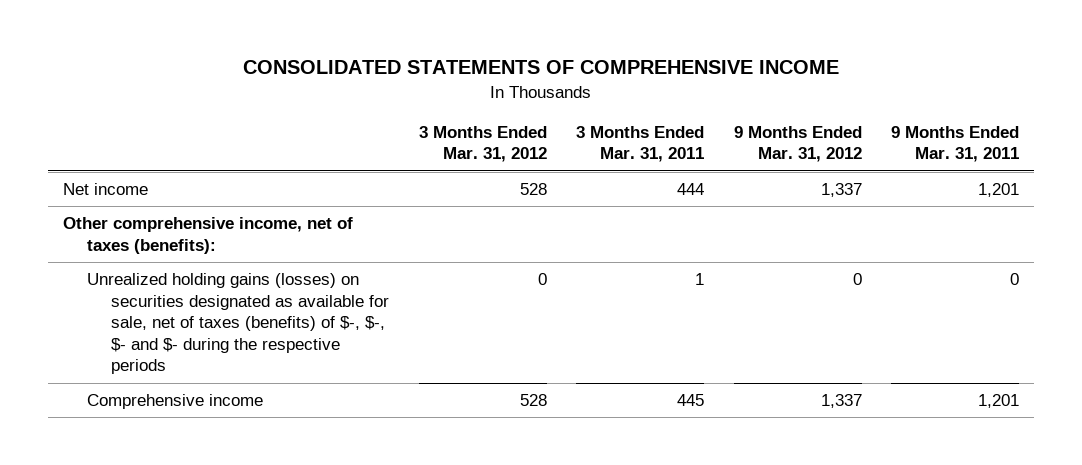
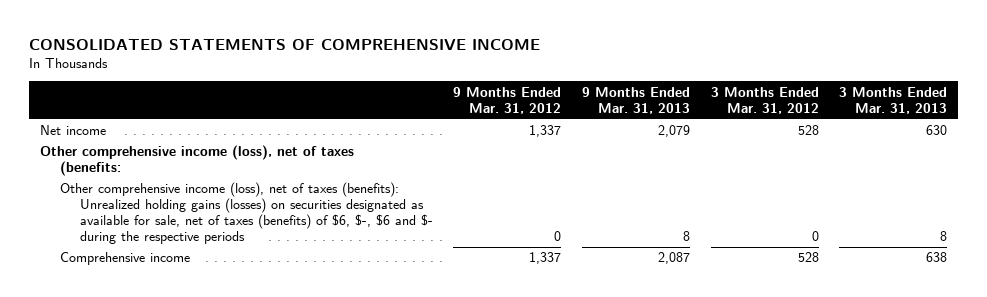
- | 3 Months Ended Mar. 31, 2012 | 3 Months Ended Mar. 31, 2011 | 9 Months Ended Mar. 31, 2012 | 9 Months Ended Mar. 31, 2011
+ | 9 Months Ended Mar. 31, 2012 | 9 Months Ended Mar. 31, 2013 | 3 Months Ended Mar. 31, 2012 | 3 Months Ended Mar. 31, 2013
- Other comprehensive income, net of taxes (benefits):
- Unrealized holding gains (losses) on securities designated as available for sale, net of taxes (benefits) of $-, $-, $- and $- during the respective periods | 0 | 1 | 0 | 0
+ Other comprehensive income (loss), net of taxes (benefits:
+ Other comprehensive income (loss), net of taxes (benefits): Unrealized holding gains (losses) on securities designated as available for sale, net of taxes (benefits) of $6, $-, $6 and $- during the respective periods | 0 | 8 | 0 | 8

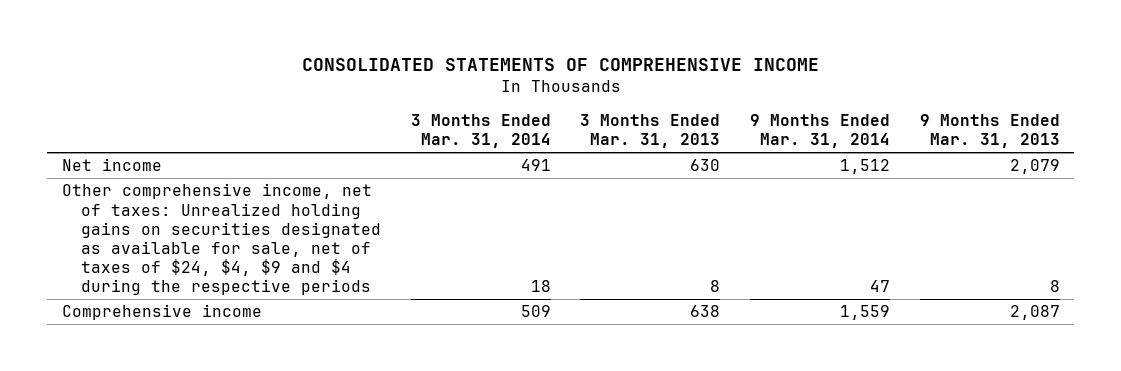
- | 9 Months Ended Mar. 31, 2012 | 9 Months Ended Mar. 31, 2013 | 3 Months Ended Mar. 31, 2012 | 3 Months Ended Mar. 31, 2013
+ | 3 Months Ended Mar. 31, 2014 | 3 Months Ended Mar. 31, 2013 | 9 Months Ended Mar. 31, 2014 | 9 Months Ended Mar. 31, 2013
- Other comprehensive income (loss), net of taxes (benefits:
- Other comprehensive income (loss), net of taxes (benefits): Unrealized holding gains (losses) on securities designated as available for sale, net of taxes (benefits) of $6, $-, $6 and $- during the respective periods | 0 | 8 | 0 | 8
+ Other comprehensive income, net of taxes: Unrealized holding gains on securities designated as available for sale, net of taxes of $24, $4, $9 and $4 during the respective periods | 18 | 8 | 47 | 8

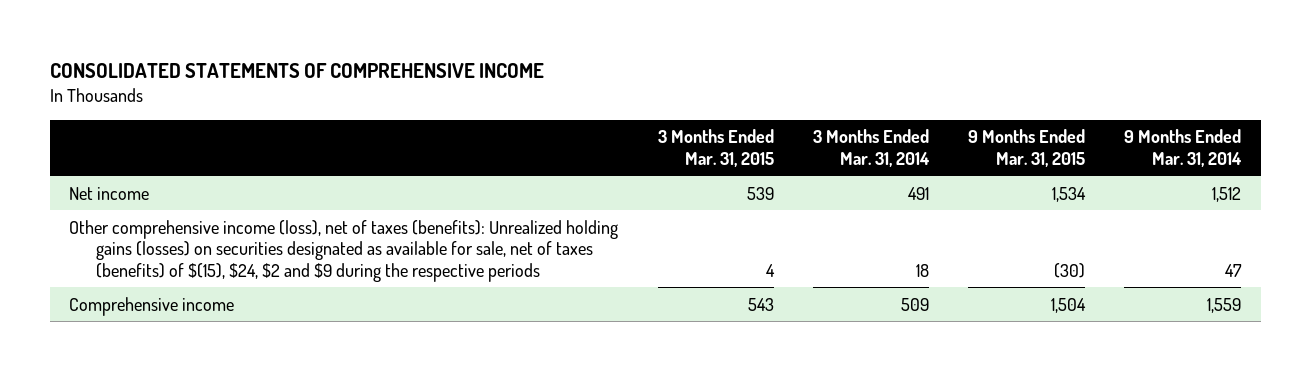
- | 3 Months Ended Mar. 31, 2014 | 3 Months Ended Mar. 31, 2013 | 9 Months Ended Mar. 31, 2014 | 9 Months Ended Mar. 31, 2013
+ | 3 Months Ended Mar. 31, 2015 | 3 Months Ended Mar. 31, 2014 | 9 Months Ended Mar. 31, 2015 | 9 Months Ended Mar. 31, 2014
- Other comprehensive income, net of taxes: Unrealized holding gains on securities designated as available for sale, net of taxes of $24, $4, $9 and $4 during the respective periods | 18 | 8 | 47 | 8
+ Other comprehensive income (loss), net of taxes (benefits): Unrealized holding gains (losses) on securities designated as available for sale, net of taxes (benefits) of $(15), $24, $2 and $9 during the respective periods | 4 | 18 | (30) | 47

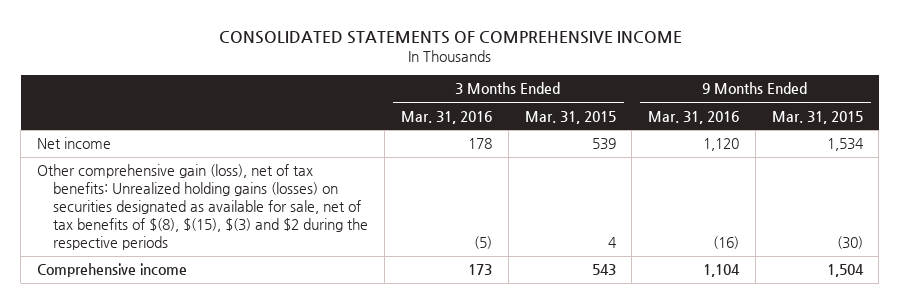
- | 3 Months Ended Mar. 31, 2015 | 3 Months Ended Mar. 31, 2014 | 9 Months Ended Mar. 31, 2015 | 9 Months Ended Mar. 31, 2014
+ | 3 Months Ended Mar. 31, 2016 | 3 Months Ended Mar. 31, 2015 | 9 Months Ended Mar. 31, 2016 | 9 Months Ended Mar. 31, 2015
- Other comprehensive income (loss), net of taxes (benefits): Unrealized holding gains (losses) on securities designated as available for sale, net of taxes (benefits) of $(15), $24, $2 and $9 during the respective periods | 4 | 18 | (30) | 47
+ Other comprehensive gain (loss), net of tax benefits: Unrealized holding gains (losses) on securities designated as available for sale, net of tax benefits of $(8), $(15), $(3) and $2 during the respective periods | (5) | 4 | (16) | (30)

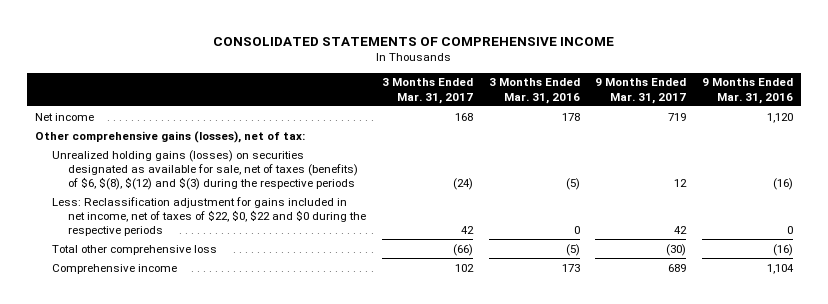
- | 3 Months Ended Mar. 31, 2016 | 3 Months Ended Mar. 31, 2015 | 9 Months Ended Mar. 31, 2016 | 9 Months Ended Mar. 31, 2015
+ | 3 Months Ended Mar. 31, 2017 | 3 Months Ended Mar. 31, 2016 | 9 Months Ended Mar. 31, 2017 | 9 Months Ended Mar. 31, 2016
- Other comprehensive gain (loss), net of tax benefits: Unrealized holding gains (losses) on securities designated as available for sale, net of tax benefits of $(8), $(15), $(3) and $2 during the respective periods | (5) | 4 | (16) | (30)
+ Other comprehensive gains (losses), net of tax:
+ Unrealized holding gains (losses) on securities designated as available for sale, net of taxes (benefits) of $6, $(8), $(12) and $(3) during the respective periods | (24) | (5) | 12 | (16)
+ Less: Reclassification adjustment for gains included in net income, net of taxes of $22, $0, $22 and $0 during the respective periods | 42 | 0 | 42 | 0
+ Total other comprehensive loss | (66) | (5) | (30) | (16)

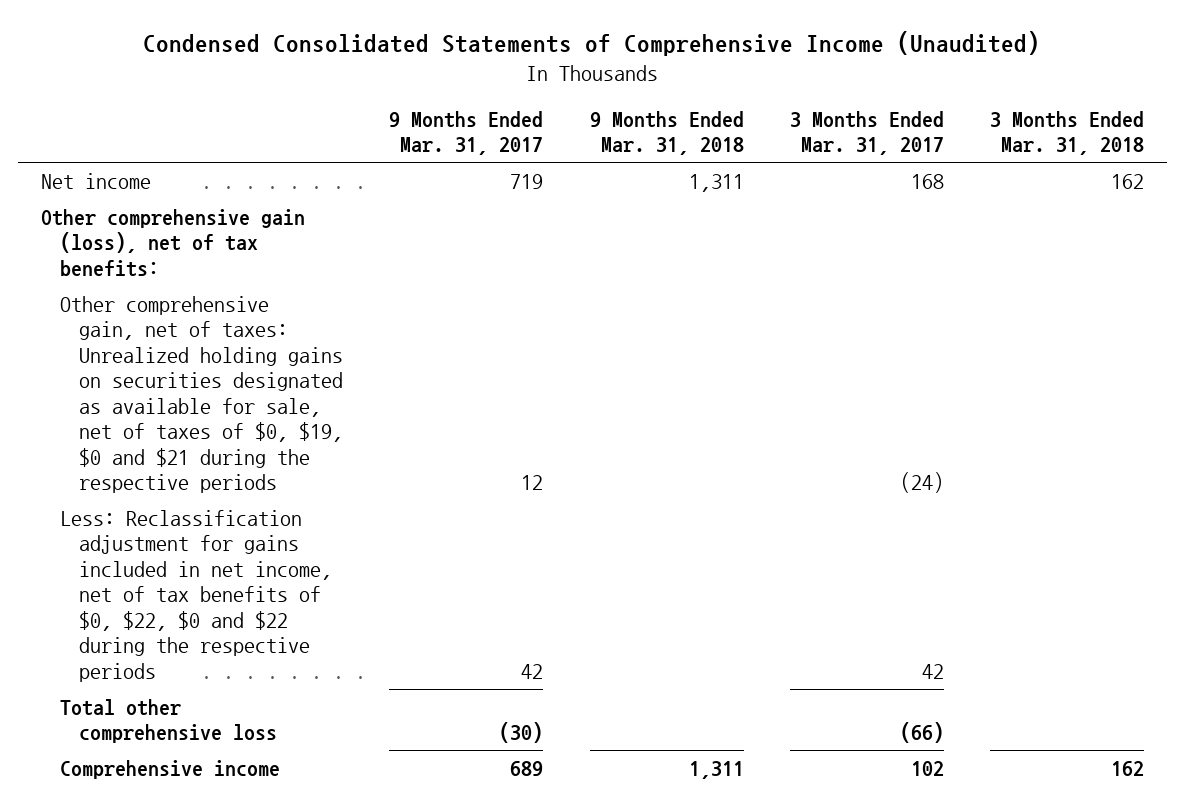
- CONSOLIDATED STATEMENTS OF COMPREHENSIVE INCOME
+ Condensed Consolidated Statements of Comprehensive Income (Unaudited)
- | 3 Months Ended Mar. 31, 2017 | 3 Months Ended Mar. 31, 2016 | 9 Months Ended Mar. 31, 2017 | 9 Months Ended Mar. 31, 2016
+ | 9 Months Ended Mar. 31, 2017 | 9 Months Ended Mar. 31, 2018 | 3 Months Ended Mar. 31, 2017 | 3 Months Ended Mar. 31, 2018
- Other comprehensive gains (losses), net of tax:
- Unrealized holding gains (losses) on securities designated as available for sale, net of taxes (benefits) of $6, $(8), $(12) and $(3) during the respective periods | (24) | (5) | 12 | (16)
- Less: Reclassification adjustment for gains included in net income, net of taxes of $22, $0, $22 and $0 during the respective periods | 42 | 0 | 42 | 0
+ Other comprehensive gain (loss), net of tax benefits:
+ Other comprehensive gain, net of taxes: Unrealized holding gains on securities designated as available for sale, net of taxes of $0, $19, $0 and $21 during the respective periods | 12 | | (24) |
+ Less: Reclassification adjustment for gains included in net income, net of tax benefits of $0, $22, $0 and $22 during the respective periods | 42 | | 42 |

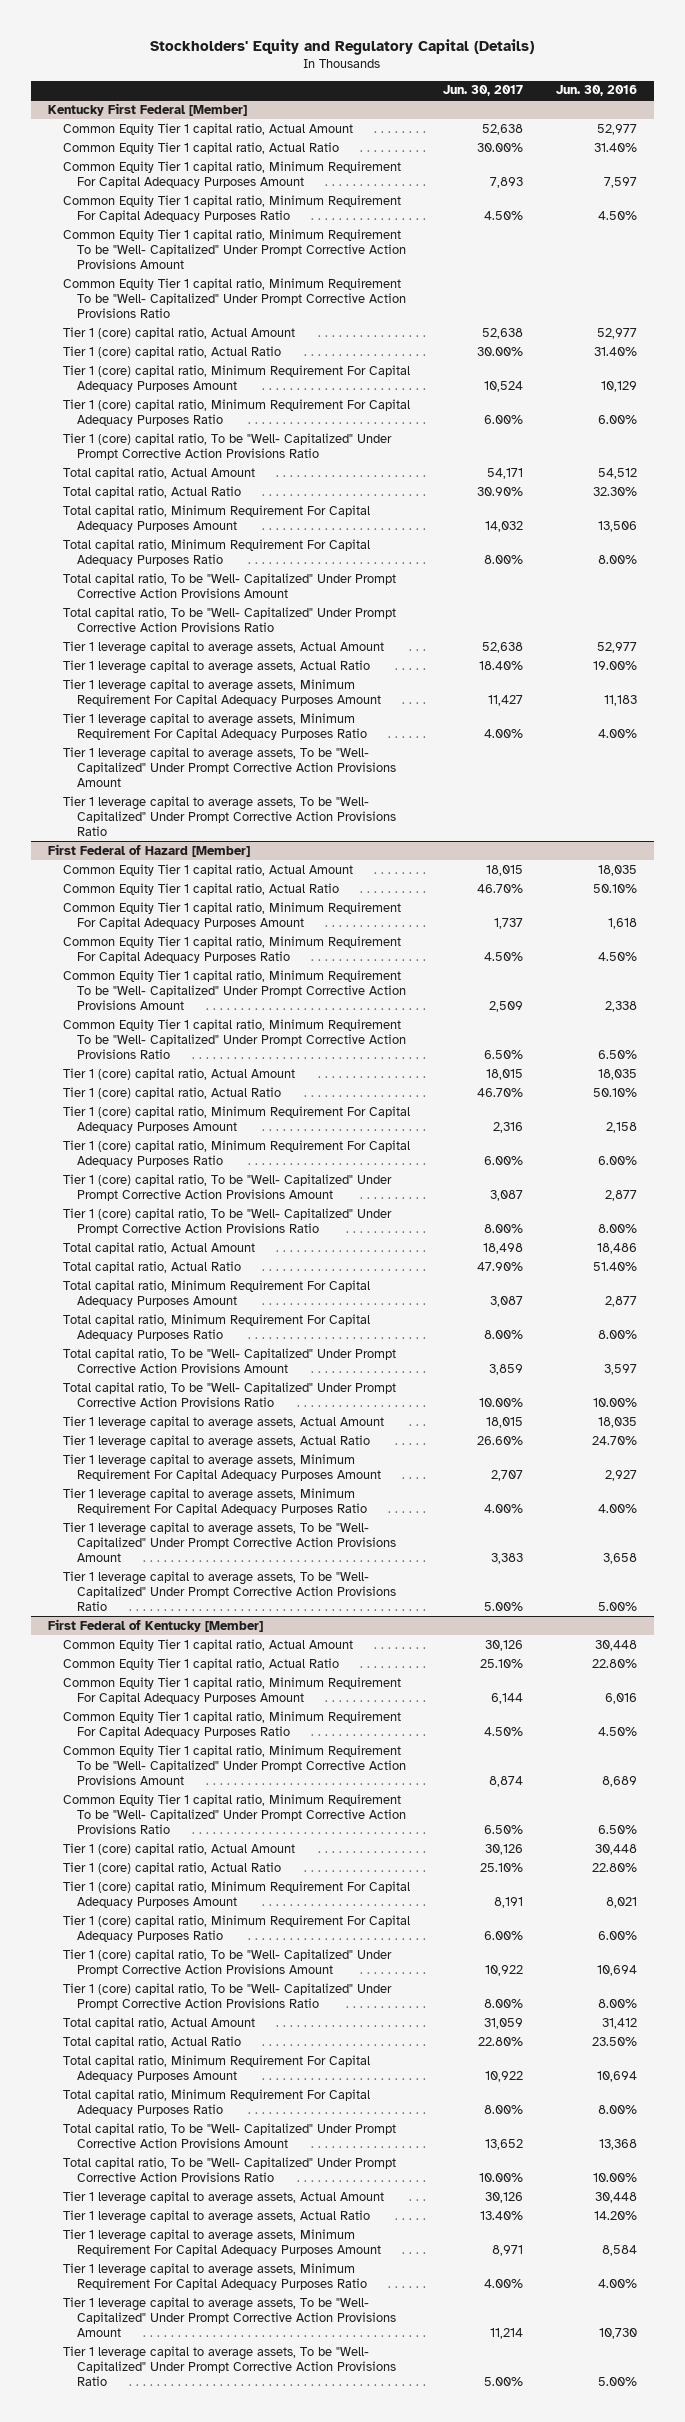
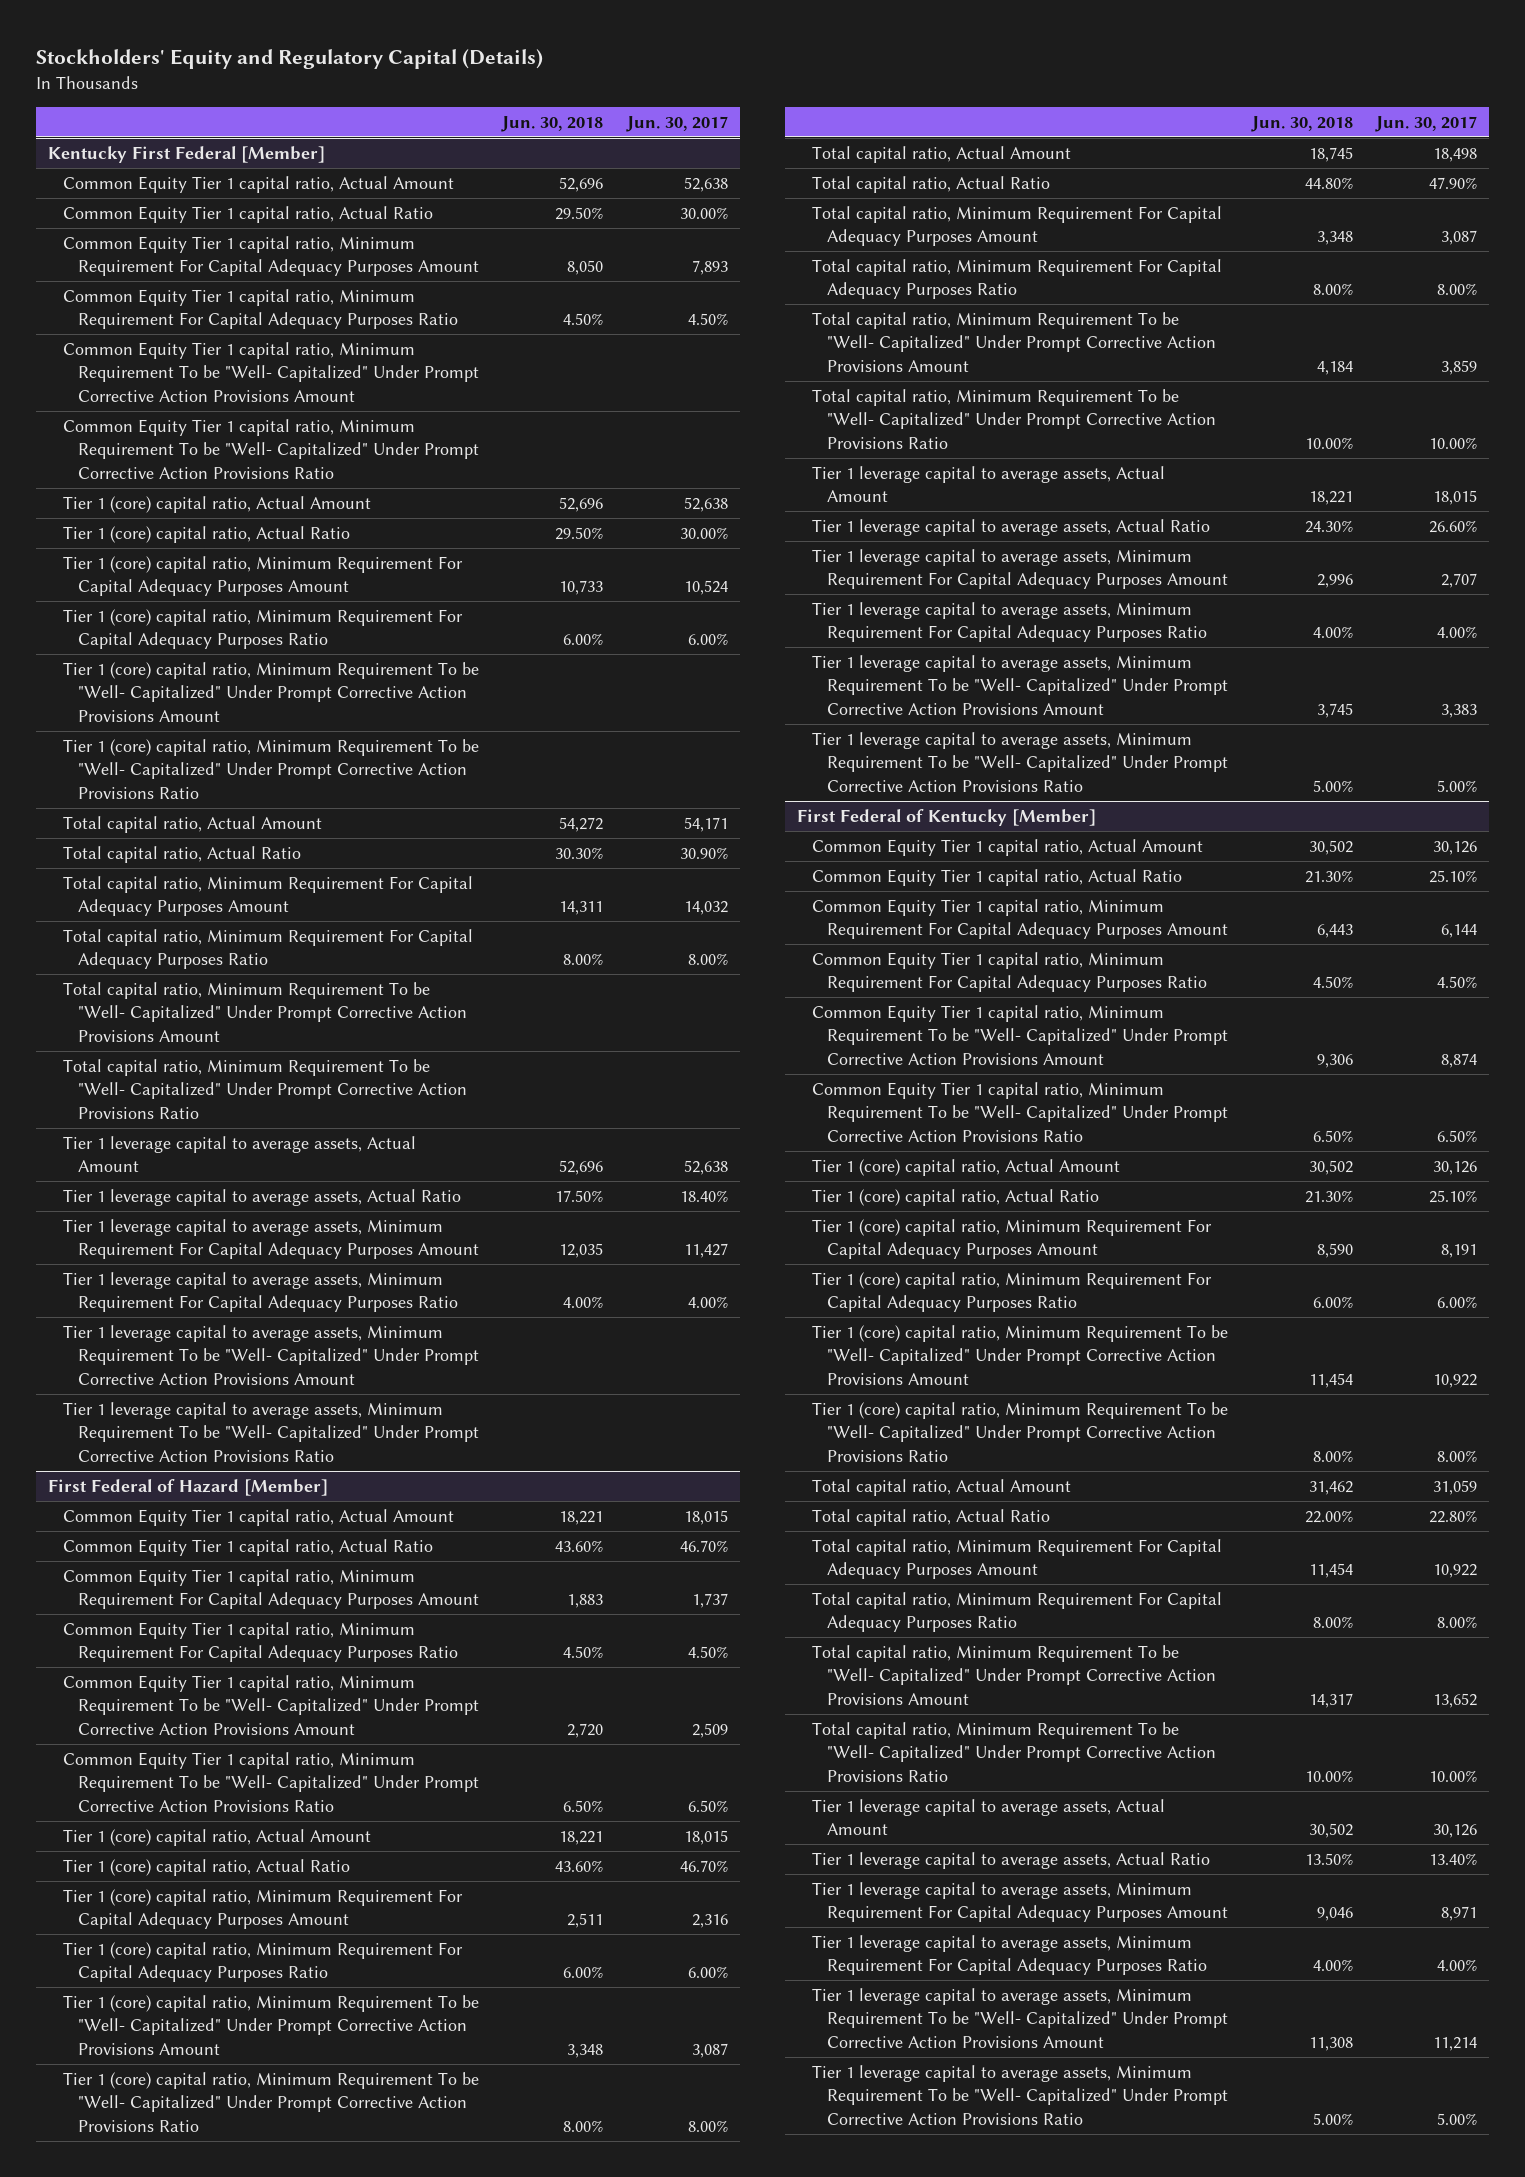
- | Jun. 30, 2017 | Jun. 30, 2016
+ | Jun. 30, 2018 | Jun. 30, 2017
@ Kentucky First Federal [Member]
- Tier 1 (core) capital ratio, To be "Well- Capitalized" Under Prompt Corrective Action Provisions Ratio
+ Tier 1 (core) capital ratio, Minimum Requirement To be "Well- Capitalized" Under Prompt Corrective Action Provisions Amount
+ Tier 1 (core) capital ratio, Minimum Requirement To be "Well- Capitalized" Under Prompt Corrective Action Provisions Ratio
- Total capital ratio, To be "Well- Capitalized" Under Prompt Corrective Action Provisions Amount
- Total capital ratio, To be "Well- Capitalized" Under Prompt Corrective Action Provisions Ratio
+ Total capital ratio, Minimum Requirement To be "Well- Capitalized" Under Prompt Corrective Action Provisions Amount
+ Total capital ratio, Minimum Requirement To be "Well- Capitalized" Under Prompt Corrective Action Provisions Ratio
- Tier 1 leverage capital to average assets, To be "Well- Capitalized" Under Prompt Corrective Action Provisions Amount
- Tier 1 leverage capital to average assets, To be "Well- Capitalized" Under Prompt Corrective Action Provisions Ratio
+ Tier 1 leverage capital to average assets, Minimum Requirement To be "Well- Capitalized" Under Prompt Corrective Action Provisions Amount
+ Tier 1 leverage capital to average assets, Minimum Requirement To be "Well- Capitalized" Under Prompt Corrective Action Provisions Ratio
@ First Federal of Hazard [Member]
- Tier 1 (core) capital ratio, To be "Well- Capitalized" Under Prompt Corrective Action Provisions Amount | 3,087 | 2,877
- Tier 1 (core) capital ratio, To be "Well- Capitalized" Under Prompt Corrective Action Provisions Ratio | 8.00% | 8.00%
+ Tier 1 (core) capital ratio, Minimum Requirement To be "Well- Capitalized" Under Prompt Corrective Action Provisions Amount | 3,348 | 3,087
+ Tier 1 (core) capital ratio, Minimum Requirement To be "Well- Capitalized" Under Prompt Corrective Action Provisions Ratio | 8.00% | 8.00%
- Total capital ratio, To be "Well- Capitalized" Under Prompt Corrective Action Provisions Amount | 3,859 | 3,597
- Total capital ratio, To be "Well- Capitalized" Under Prompt Corrective Action Provisions Ratio | 10.00% | 10.00%
+ Total capital ratio, Minimum Requirement To be "Well- Capitalized" Under Prompt Corrective Action Provisions Amount | 4,184 | 3,859
+ Total capital ratio, Minimum Requirement To be "Well- Capitalized" Under Prompt Corrective Action Provisions Ratio | 10.00% | 10.00%
- Tier 1 leverage capital to average assets, To be "Well- Capitalized" Under Prompt Corrective Action Provisions Amount | 3,383 | 3,658
- Tier 1 leverage capital to average assets, To be "Well- Capitalized" Under Prompt Corrective Action Provisions Ratio | 5.00% | 5.00%
+ Tier 1 leverage capital to average assets, Minimum Requirement To be "Well- Capitalized" Under Prompt Corrective Action Provisions Amount | 3,745 | 3,383
+ Tier 1 leverage capital to average assets, Minimum Requirement To be "Well- Capitalized" Under Prompt Corrective Action Provisions Ratio | 5.00% | 5.00%
@ First Federal of Kentucky [Member]
- Tier 1 (core) capital ratio, To be "Well- Capitalized" Under Prompt Corrective Action Provisions Amount | 10,922 | 10,694
- Tier 1 (core) capital ratio, To be "Well- Capitalized" Under Prompt Corrective Action Provisions Ratio | 8.00% | 8.00%
+ Tier 1 (core) capital ratio, Minimum Requirement To be "Well- Capitalized" Under Prompt Corrective Action Provisions Amount | 11,454 | 10,922
+ Tier 1 (core) capital ratio, Minimum Requirement To be "Well- Capitalized" Under Prompt Corrective Action Provisions Ratio | 8.00% | 8.00%
- Total capital ratio, To be "Well- Capitalized" Under Prompt Corrective Action Provisions Amount | 13,652 | 13,368
- Total capital ratio, To be "Well- Capitalized" Under Prompt Corrective Action Provisions Ratio | 10.00% | 10.00%
+ Total capital ratio, Minimum Requirement To be "Well- Capitalized" Under Prompt Corrective Action Provisions Amount | 14,317 | 13,652
+ Total capital ratio, Minimum Requirement To be "Well- Capitalized" Under Prompt Corrective Action Provisions Ratio | 10.00% | 10.00%
- Tier 1 leverage capital to average assets, To be "Well- Capitalized" Under Prompt Corrective Action Provisions Amount | 11,214 | 10,730
- Tier 1 leverage capital to average assets, To be "Well- Capitalized" Under Prompt Corrective Action Provisions Ratio | 5.00% | 5.00%
+ Tier 1 leverage capital to average assets, Minimum Requirement To be "Well- Capitalized" Under Prompt Corrective Action Provisions Amount | 11,308 | 11,214
+ Tier 1 leverage capital to average assets, Minimum Requirement To be "Well- Capitalized" Under Prompt Corrective Action Provisions Ratio | 5.00% | 5.00%

